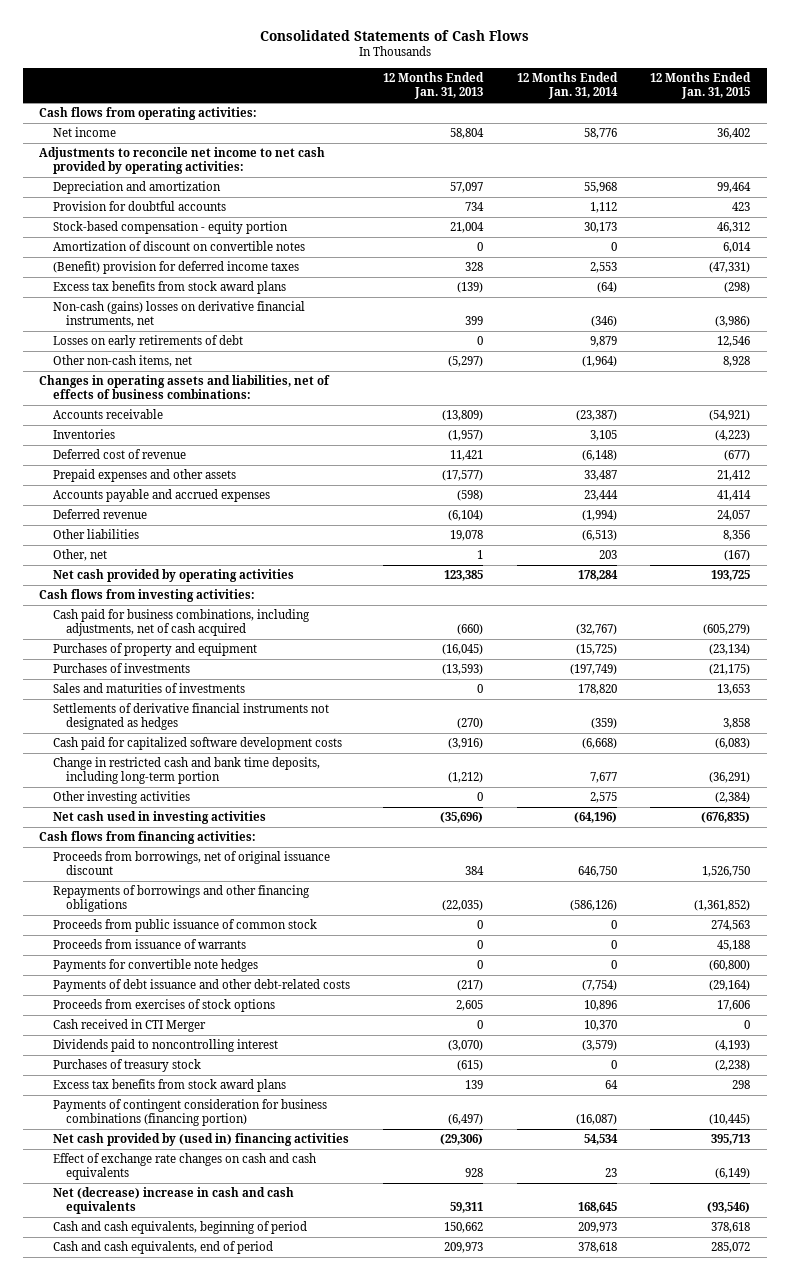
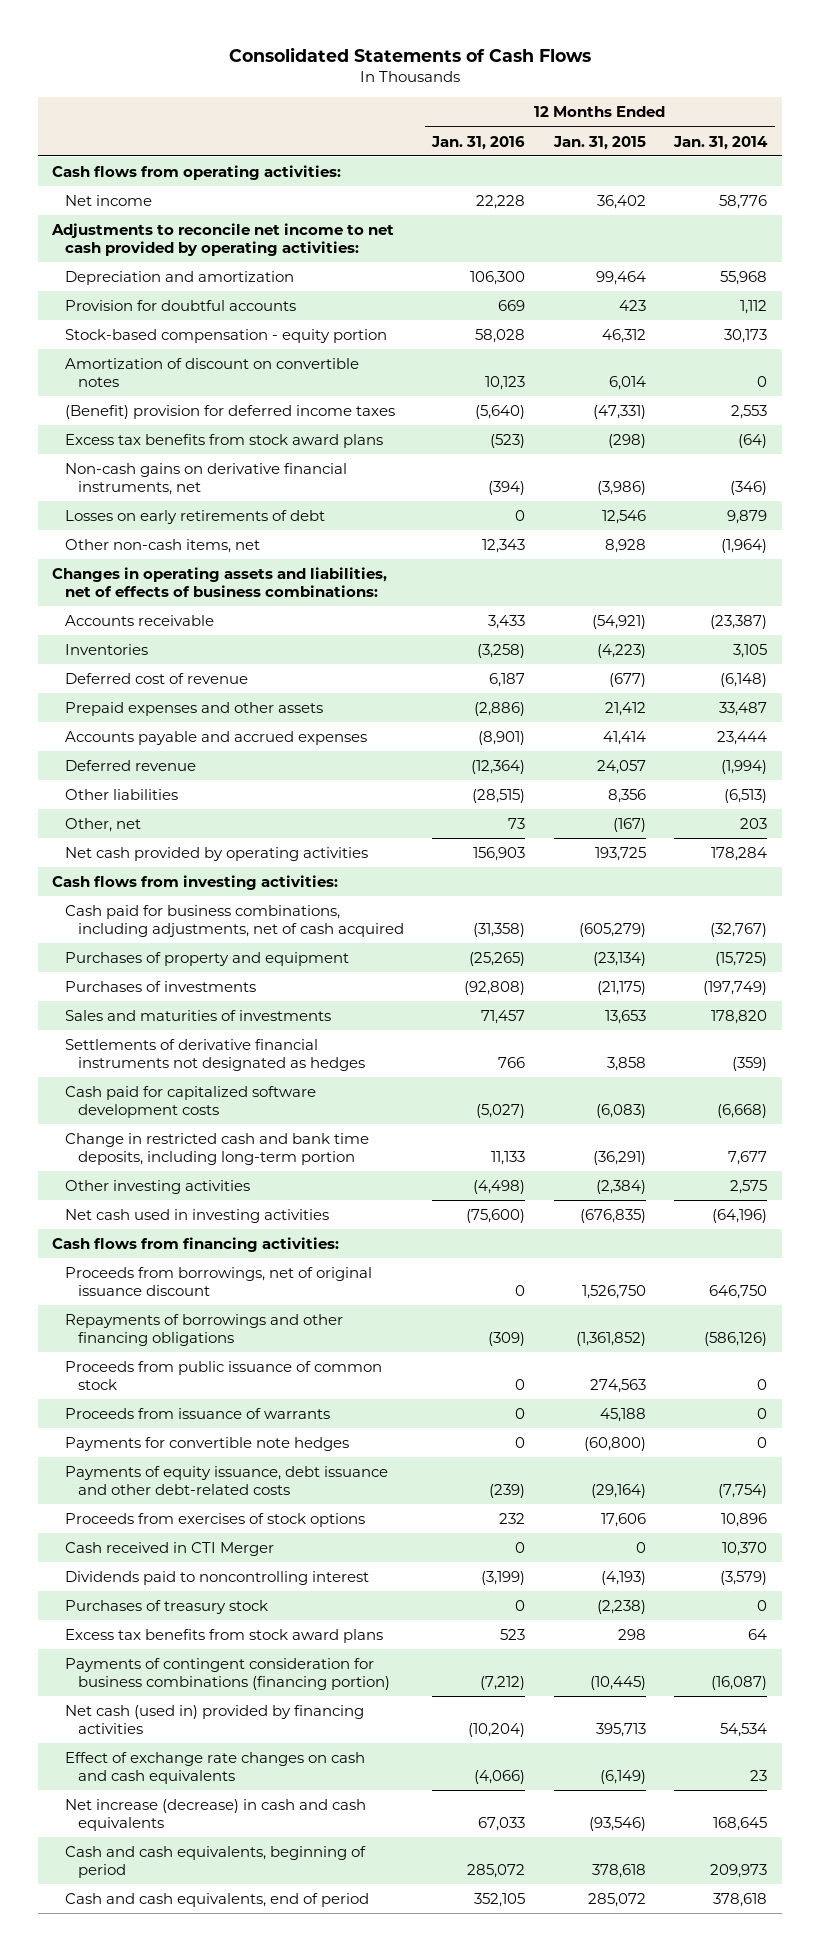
- | 12 Months Ended Jan. 31, 2013 | 12 Months Ended Jan. 31, 2014 | 12 Months Ended Jan. 31, 2015
+ | 12 Months Ended Jan. 31, 2016 | 12 Months Ended Jan. 31, 2015 | 12 Months Ended Jan. 31, 2014
- Non-cash (gains) losses on derivative financial instruments, net | 399 | (346) | (3,986)
+ Non-cash gains on derivative financial instruments, net | (394) | (3,986) | (346)
- Payments of debt issuance and other debt-related costs | (217) | (7,754) | (29,164)
+ Payments of equity issuance, debt issuance and other debt-related costs | (239) | (29,164) | (7,754)
- Net cash provided by (used in) financing activities | (29,306) | 54,534 | 395,713
+ Net cash (used in) provided by financing activities | (10,204) | 395,713 | 54,534
- Net (decrease) increase in cash and cash equivalents | 59,311 | 168,645 | (93,546)
+ Net increase (decrease) in cash and cash equivalents | 67,033 | (93,546) | 168,645

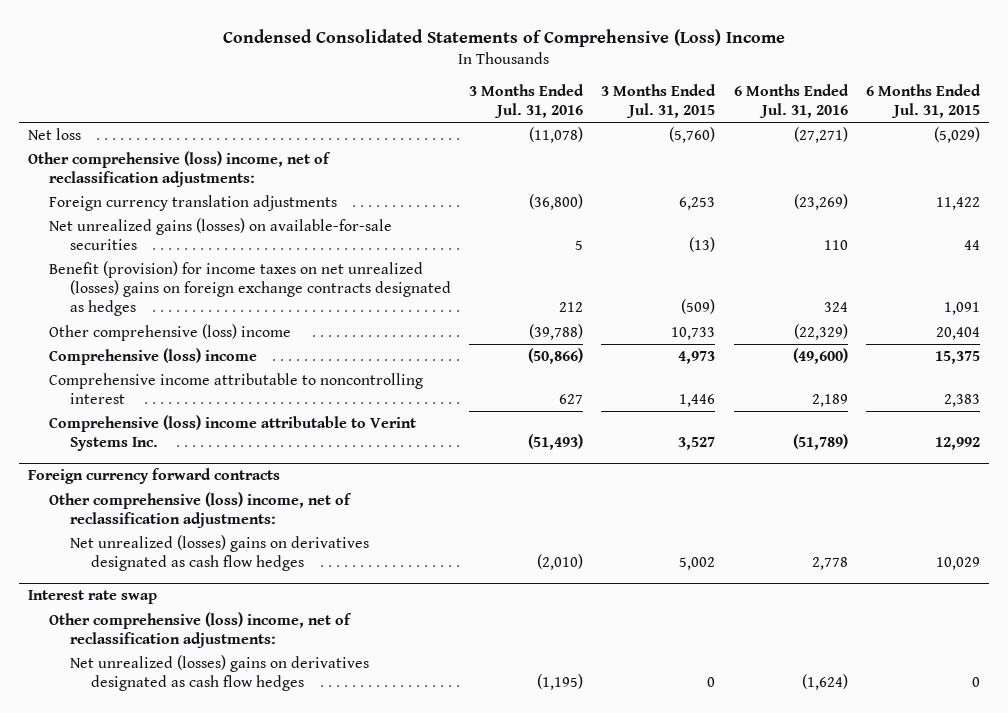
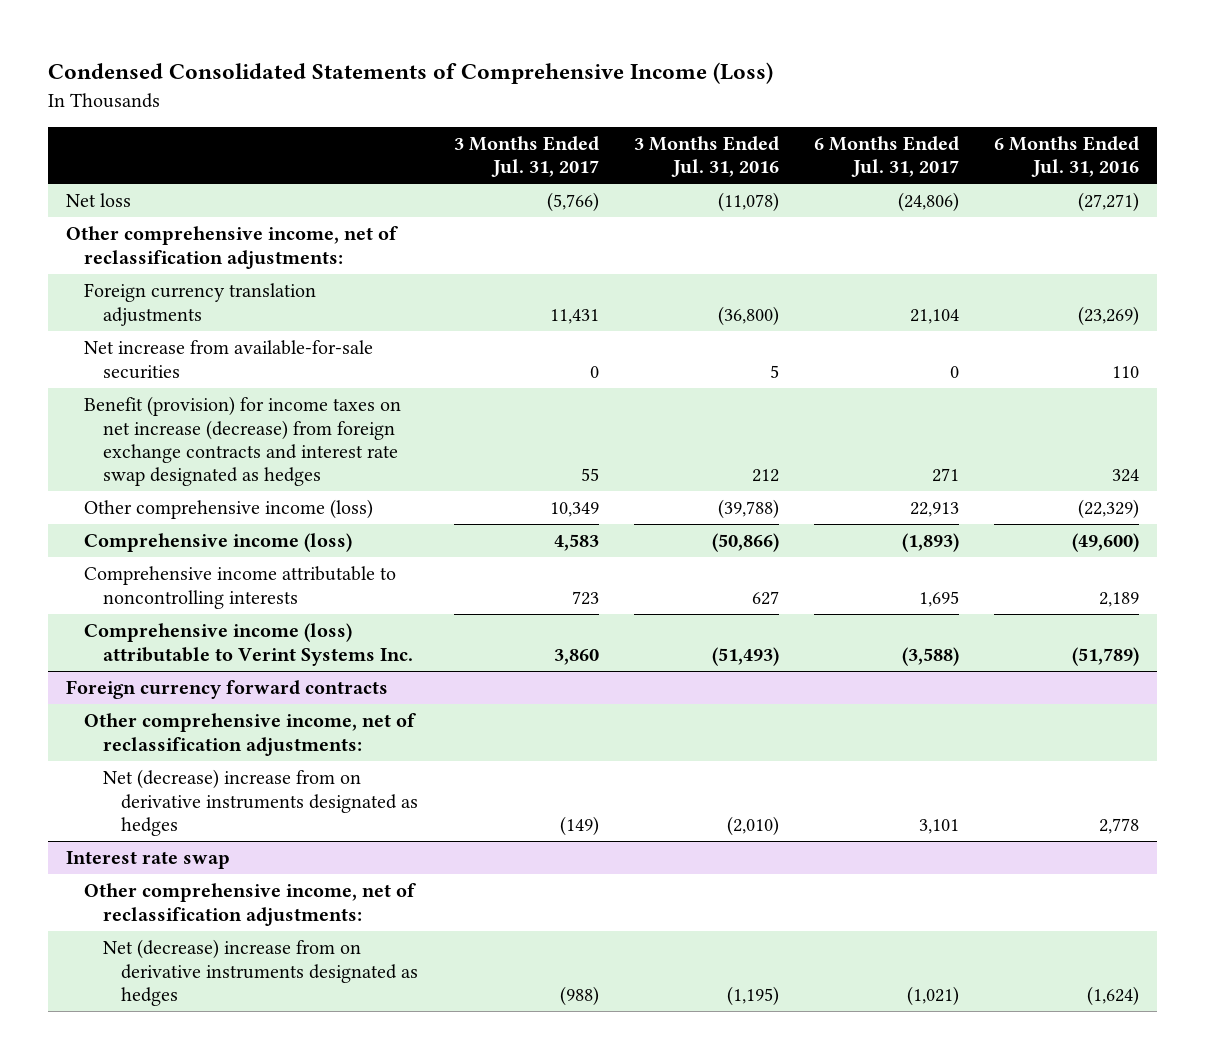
- Condensed Consolidated Statements of Comprehensive (Loss) Income
+ Condensed Consolidated Statements of Comprehensive Income (Loss)
- | 3 Months Ended Jul. 31, 2016 | 3 Months Ended Jul. 31, 2015 | 6 Months Ended Jul. 31, 2016 | 6 Months Ended Jul. 31, 2015
+ | 3 Months Ended Jul. 31, 2017 | 3 Months Ended Jul. 31, 2016 | 6 Months Ended Jul. 31, 2017 | 6 Months Ended Jul. 31, 2016
- Other comprehensive (loss) income, net of reclassification adjustments:
+ Other comprehensive income, net of reclassification adjustments:
- Net unrealized gains (losses) on available-for-sale securities | 5 | (13) | 110 | 44
- Benefit (provision) for income taxes on net unrealized (losses) gains on foreign exchange contracts designated as hedges | 212 | (509) | 324 | 1,091
- Other comprehensive (loss) income | (39,788) | 10,733 | (22,329) | 20,404
- Comprehensive (loss) income | (50,866) | 4,973 | (49,600) | 15,375
- Comprehensive income attributable to noncontrolling interest | 627 | 1,446 | 2,189 | 2,383
- Comprehensive (loss) income attributable to Verint Systems Inc. | (51,493) | 3,527 | (51,789) | 12,992
+ Net increase from available-for-sale securities | 0 | 5 | 0 | 110
+ Benefit (provision) for income taxes on net increase (decrease) from foreign exchange contracts and interest rate swap designated as hedges | 55 | 212 | 271 | 324
+ Other comprehensive income (loss) | 10,349 | (39,788) | 22,913 | (22,329)
+ Comprehensive income (loss) | 4,583 | (50,866) | (1,893) | (49,600)
+ Comprehensive income attributable to noncontrolling interests | 723 | 627 | 1,695 | 2,189
+ Comprehensive income (loss) attributable to Verint Systems Inc. | 3,860 | (51,493) | (3,588) | (51,789)
@ Foreign currency forward contracts
- Other comprehensive (loss) income, net of reclassification adjustments:
- Net unrealized (losses) gains on derivatives designated as cash flow hedges | (2,010) | 5,002 | 2,778 | 10,029
+ Other comprehensive income, net of reclassification adjustments:
+ Net (decrease) increase from on derivative instruments designated as hedges | (149) | (2,010) | 3,101 | 2,778
@ Interest rate swap
- Other comprehensive (loss) income, net of reclassification adjustments:
- Net unrealized (losses) gains on derivatives designated as cash flow hedges | (1,195) | 0 | (1,624) | 0
+ Other comprehensive income, net of reclassification adjustments:
+ Net (decrease) increase from on derivative instruments designated as hedges | (988) | (1,195) | (1,021) | (1,624)

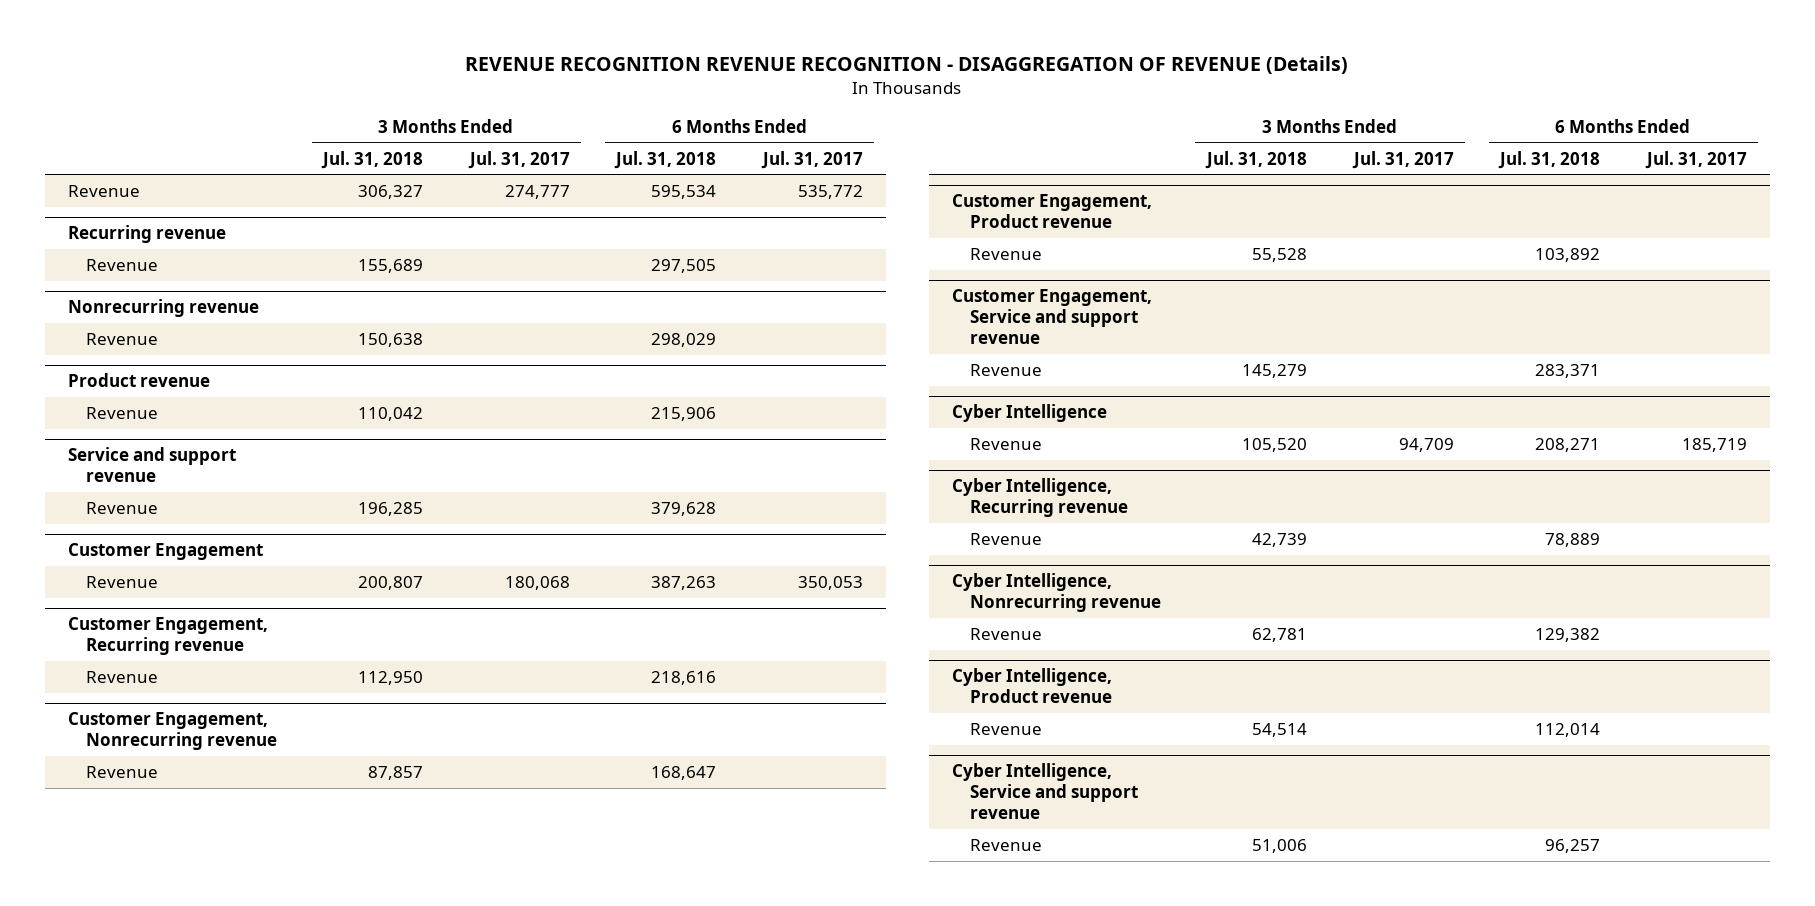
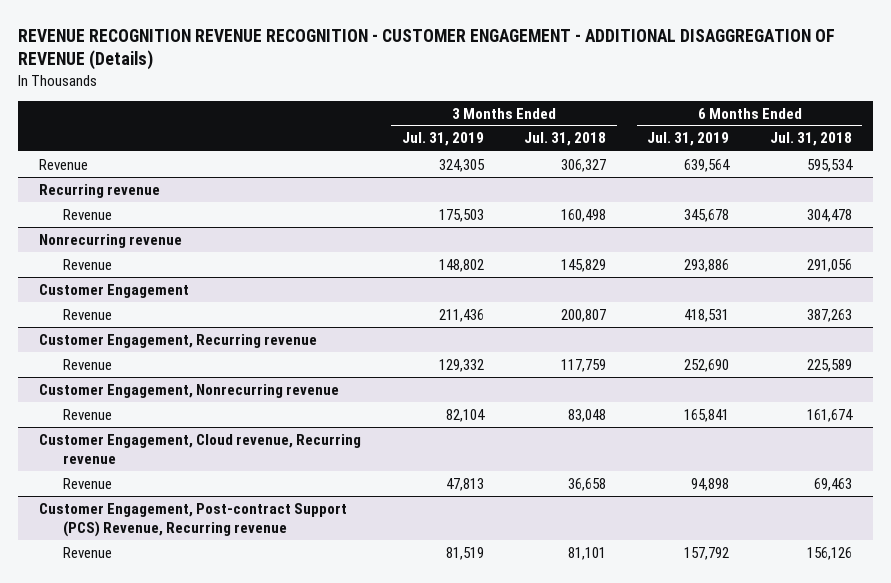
- REVENUE RECOGNITION REVENUE RECOGNITION - DISAGGREGATION OF REVENUE (Details)
+ REVENUE RECOGNITION REVENUE RECOGNITION - CUSTOMER ENGAGEMENT - ADDITIONAL DISAGGREGATION OF REVENUE (Details)
- | 3 Months Ended Jul. 31, 2018 | 3 Months Ended Jul. 31, 2017 | 6 Months Ended Jul. 31, 2018 | 6 Months Ended Jul. 31, 2017
+ | 3 Months Ended Jul. 31, 2019 | 3 Months Ended Jul. 31, 2018 | 6 Months Ended Jul. 31, 2019 | 6 Months Ended Jul. 31, 2018
@ Recurring revenue
- Revenue | 155,689 | | 297,505 |
+ Revenue | 175,503 | 160,498 | 345,678 | 304,478
@ Nonrecurring revenue
- Revenue | 150,638 | | 298,029 |
- Product revenue
- Revenue | 110,042 | | 215,906 |
- Service and support revenue
- Revenue | 196,285 | | 379,628 |
@ Nonrecurring revenue
+ Revenue | 148,802 | 145,829 | 293,886 | 291,056
@ Customer Engagement, Recurring revenue
- Revenue | 112,950 | | 218,616 |
+ Revenue | 129,332 | 117,759 | 252,690 | 225,589
@ Customer Engagement, Nonrecurring revenue
- Revenue | 87,857 | | 168,647 |
- Customer Engagement, Product revenue
- Revenue | 55,528 | | 103,892 |
- Customer Engagement, Service and support revenue
- Revenue | 145,279 | | 283,371 |
- Cyber Intelligence
- Revenue | 105,520 | 94,709 | 208,271 | 185,719
- Cyber Intelligence, Recurring revenue
- Revenue | 42,739 | | 78,889 |
- Cyber Intelligence, Nonrecurring revenue
- Revenue | 62,781 | | 129,382 |
- Cyber Intelligence, Product revenue
- Revenue | 54,514 | | 112,014 |
- Cyber Intelligence, Service and support revenue
- Revenue | 51,006 | | 96,257 |
@ Customer Engagement, Nonrecurring revenue
+ Revenue | 82,104 | 83,048 | 165,841 | 161,674
+ Customer Engagement, Cloud revenue, Recurring revenue
+ Revenue | 47,813 | 36,658 | 94,898 | 69,463
+ Customer Engagement, Post-contract Support (PCS) Revenue, Recurring revenue
+ Revenue | 81,519 | 81,101 | 157,792 | 156,126

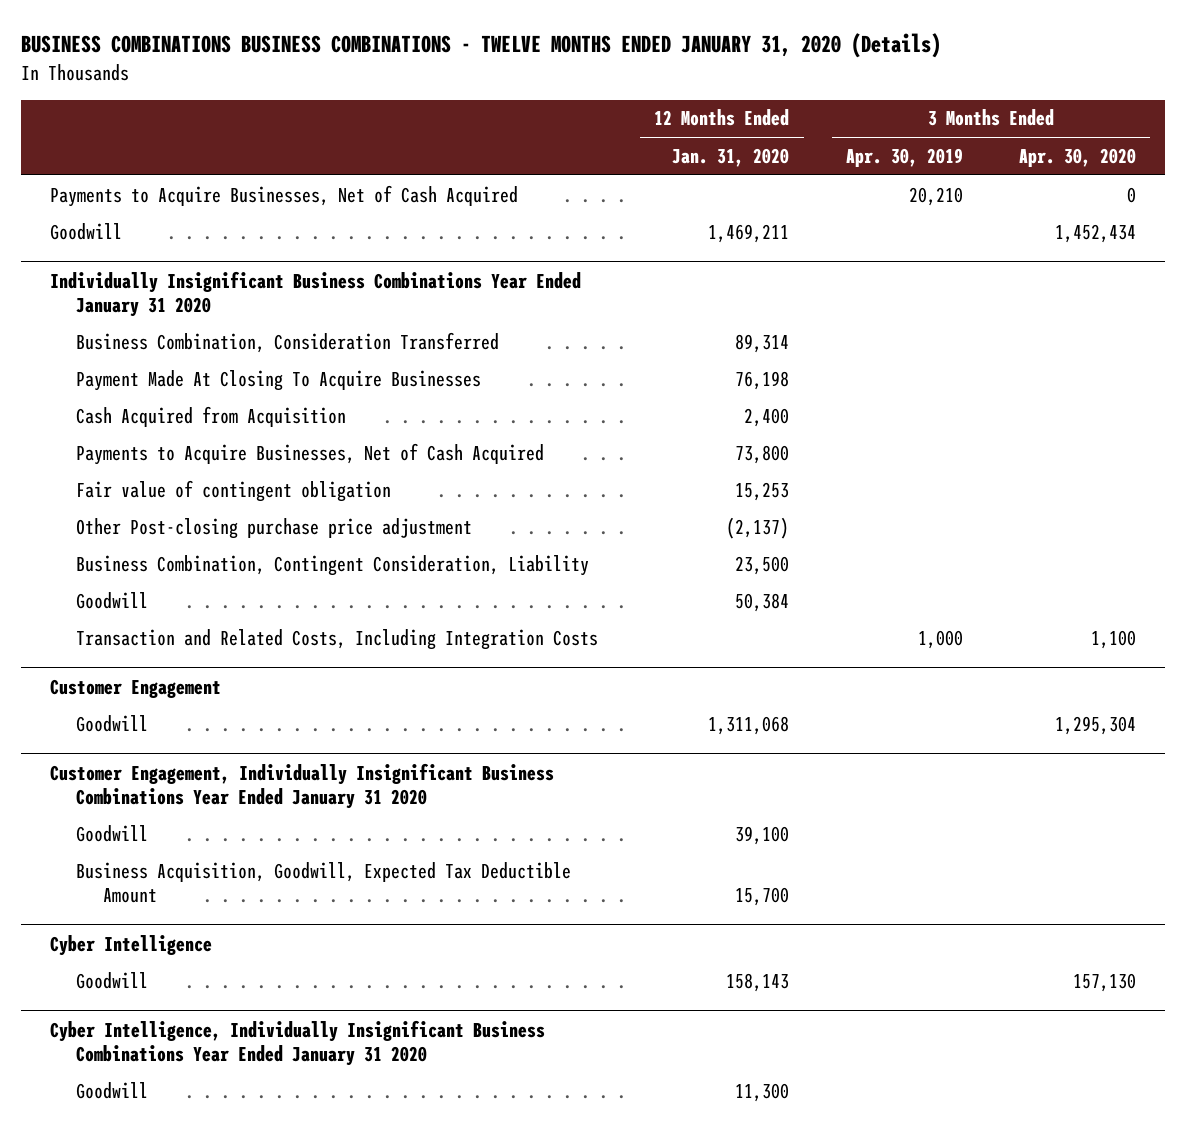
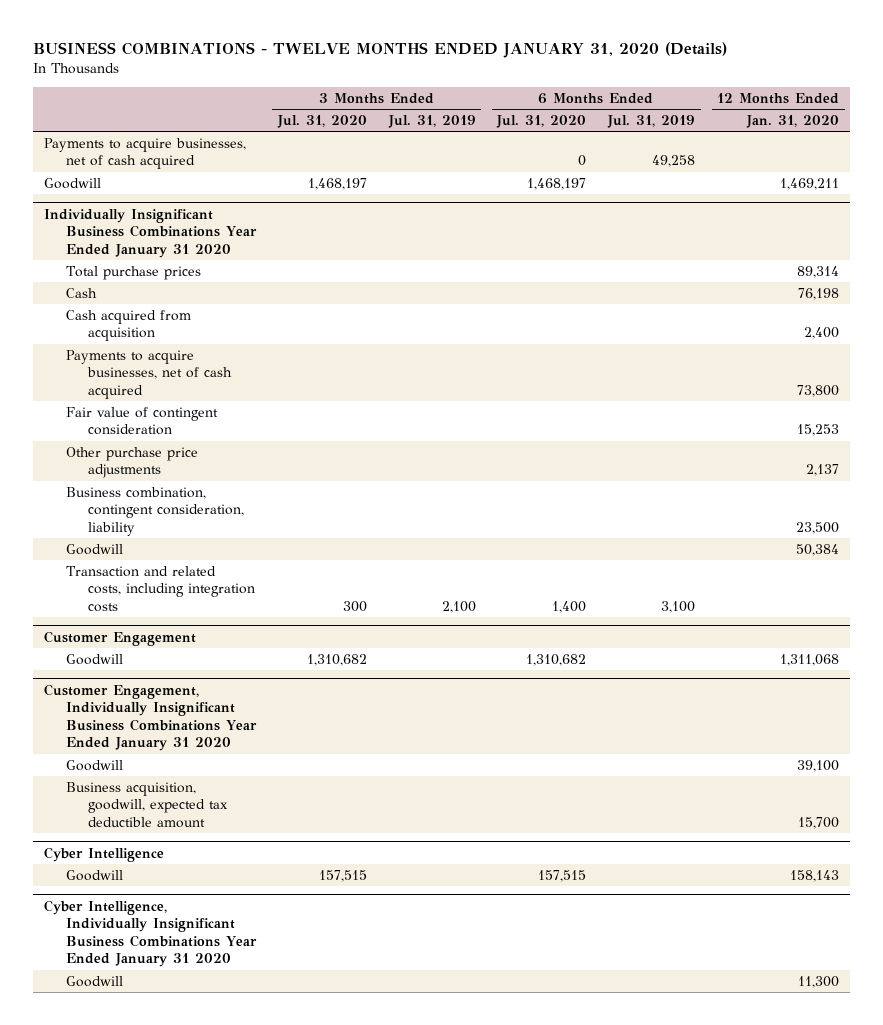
- BUSINESS COMBINATIONS BUSINESS COMBINATIONS - TWELVE MONTHS ENDED JANUARY 31, 2020 (Details)
+ BUSINESS COMBINATIONS - TWELVE MONTHS ENDED JANUARY 31, 2020 (Details)
- | 12 Months Ended Jan. 31, 2020 | 3 Months Ended Apr. 30, 2019 | 3 Months Ended Apr. 30, 2020
+ | 3 Months Ended Jul. 31, 2020 | 3 Months Ended Jul. 31, 2019 | 6 Months Ended Jul. 31, 2020 | 6 Months Ended Jul. 31, 2019 | 12 Months Ended Jan. 31, 2020
- Payments to Acquire Businesses, Net of Cash Acquired | | 20,210 | 0
+ Payments to acquire businesses, net of cash acquired | | | 0 | 49,258 |
@ Individually Insignificant Business Combinations Year Ended January 31 2020
- Business Combination, Consideration Transferred | 89,314 | |
- Payment Made At Closing To Acquire Businesses | 76,198 | |
- Cash Acquired from Acquisition | 2,400 | |
- Payments to Acquire Businesses, Net of Cash Acquired | 73,800 | |
- Fair value of contingent obligation | 15,253 | |
- Other Post-closing purchase price adjustment | (2,137) | |
- Business Combination, Contingent Consideration, Liability | 23,500 | |
+ Total purchase prices | | | | | 89,314
+ Cash | | | | | 76,198
+ Cash acquired from acquisition | | | | | 2,400
+ Payments to acquire businesses, net of cash acquired | | | | | 73,800
+ Fair value of contingent consideration | | | | | 15,253
+ Other purchase price adjustments | | | | | 2,137
+ Business combination, contingent consideration, liability | | | | | 23,500
- Transaction and Related Costs, Including Integration Costs | | 1,000 | 1,100
+ Transaction and related costs, including integration costs | 300 | 2,100 | 1,400 | 3,100 |
@ Customer Engagement, Individually Insignificant Business Combinations Year Ended January 31 2020
- Business Acquisition, Goodwill, Expected Tax Deductible Amount | 15,700 | |
+ Business acquisition, goodwill, expected tax deductible amount | | | | | 15,700

